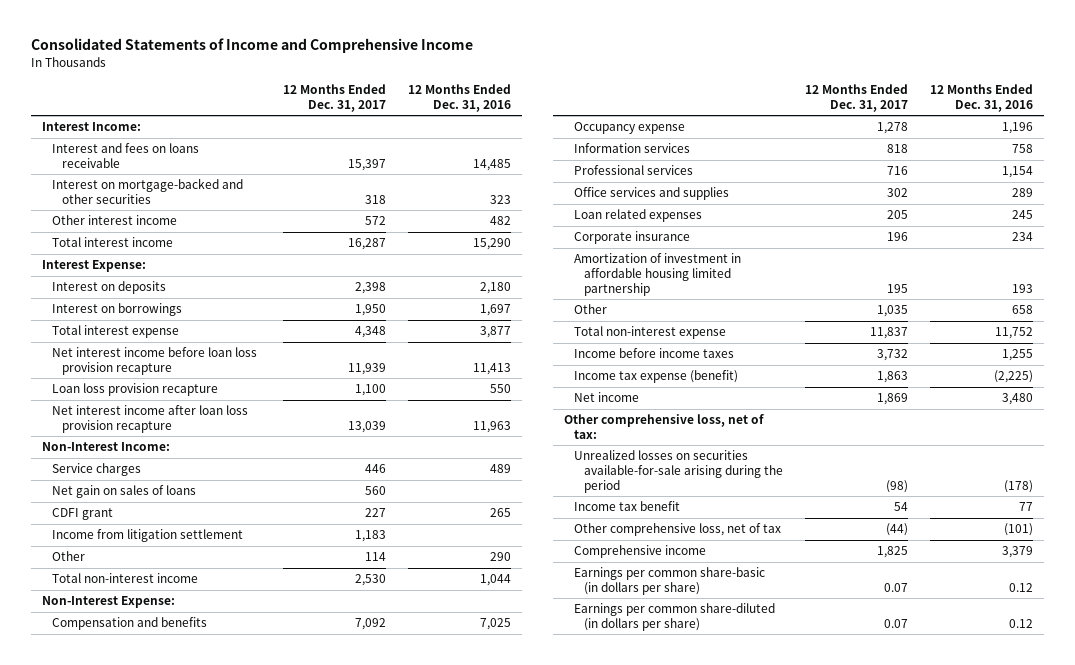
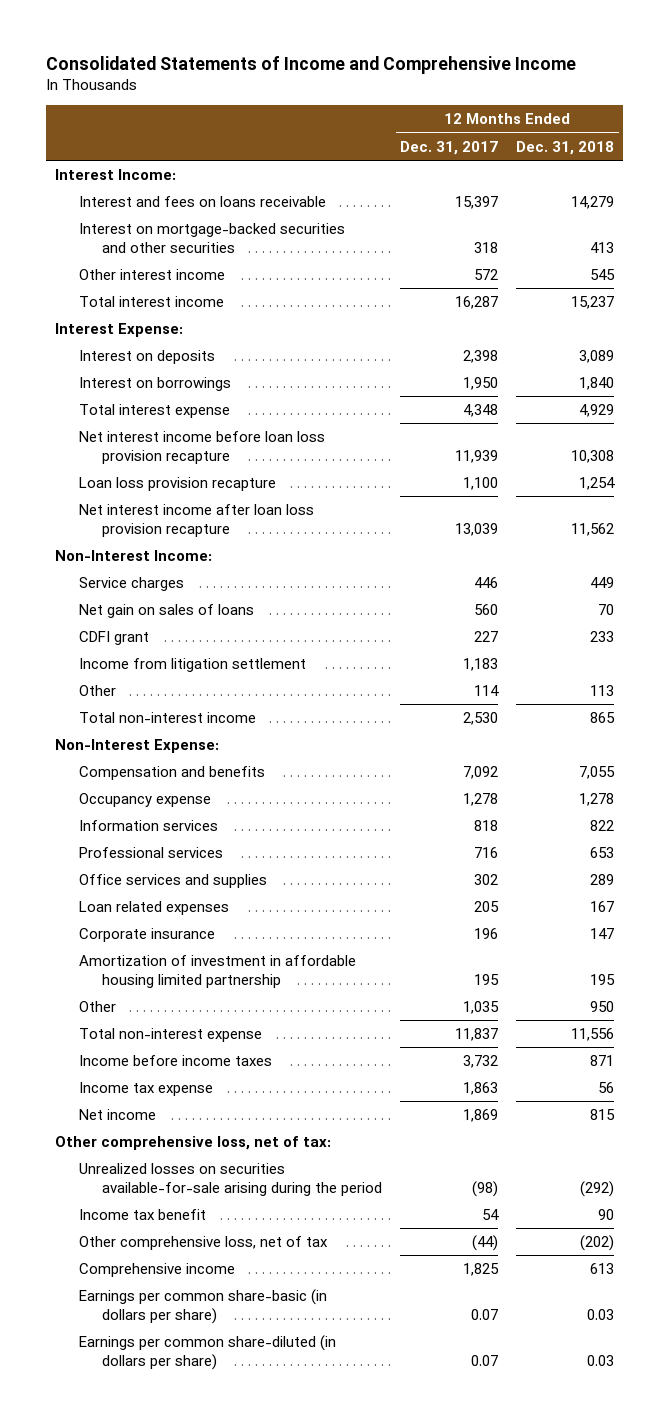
- | 12 Months Ended Dec. 31, 2017 | 12 Months Ended Dec. 31, 2016
+ | 12 Months Ended Dec. 31, 2017 | 12 Months Ended Dec. 31, 2018
- Interest on mortgage-backed and other securities | 318 | 323
+ Interest on mortgage-backed securities and other securities | 318 | 413
- Income tax expense (benefit) | 1,863 | (2,225)
+ Income tax expense | 1,863 | 56

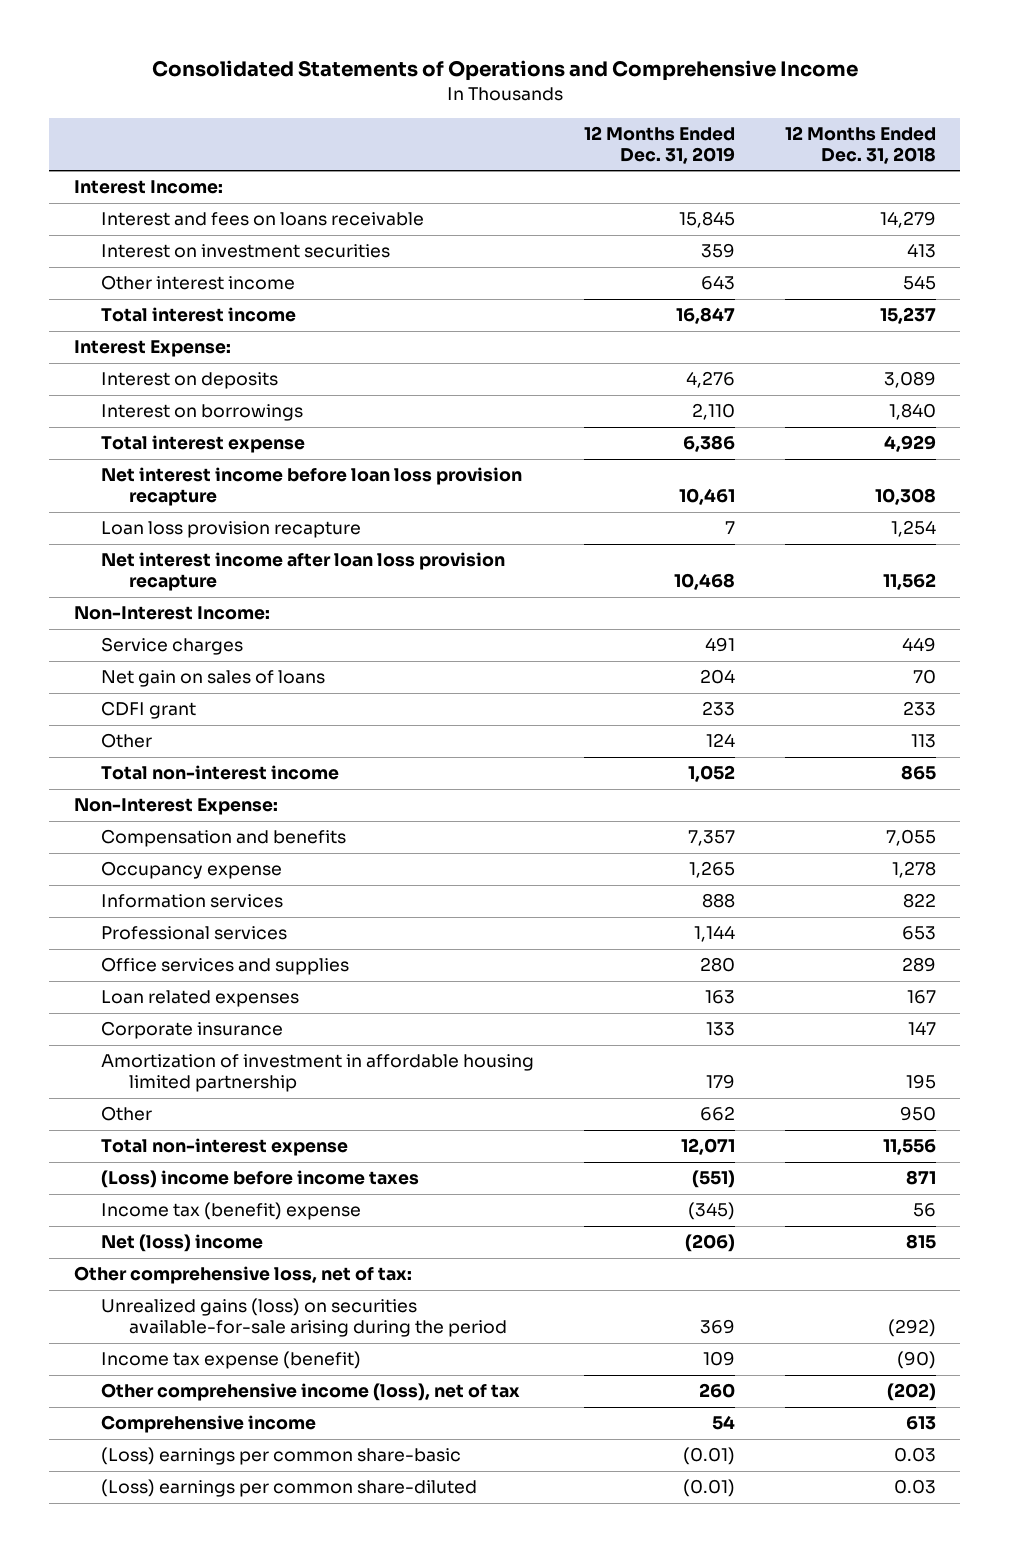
- Consolidated Statements of Income and Comprehensive Income
+ Consolidated Statements of Operations and Comprehensive Income
- | 12 Months Ended Dec. 31, 2017 | 12 Months Ended Dec. 31, 2018
+ | 12 Months Ended Dec. 31, 2019 | 12 Months Ended Dec. 31, 2018
- Interest on mortgage-backed securities and other securities | 318 | 413
+ Interest on investment securities | 359 | 413
- Income from litigation settlement | 1,183 |
- Income before income taxes | 3,732 | 871
- Income tax expense | 1,863 | 56
- Net income | 1,869 | 815
+ (Loss) income before income taxes | (551) | 871
+ Income tax (benefit) expense | (345) | 56
+ Net (loss) income | (206) | 815
- Unrealized losses on securities available-for-sale arising during the period | (98) | (292)
- Income tax benefit | 54 | 90
- Other comprehensive loss, net of tax | (44) | (202)
+ Unrealized gains (loss) on securities available-for-sale arising during the period | 369 | (292)
+ Income tax expense (benefit) | 109 | (90)
+ Other comprehensive income (loss), net of tax | 260 | (202)
- Earnings per common share-basic (in dollars per share) | 0.07 | 0.03
- Earnings per common share-diluted (in dollars per share) | 0.07 | 0.03
+ (Loss) earnings per common share-basic | (0.01) | 0.03
+ (Loss) earnings per common share-diluted | (0.01) | 0.03

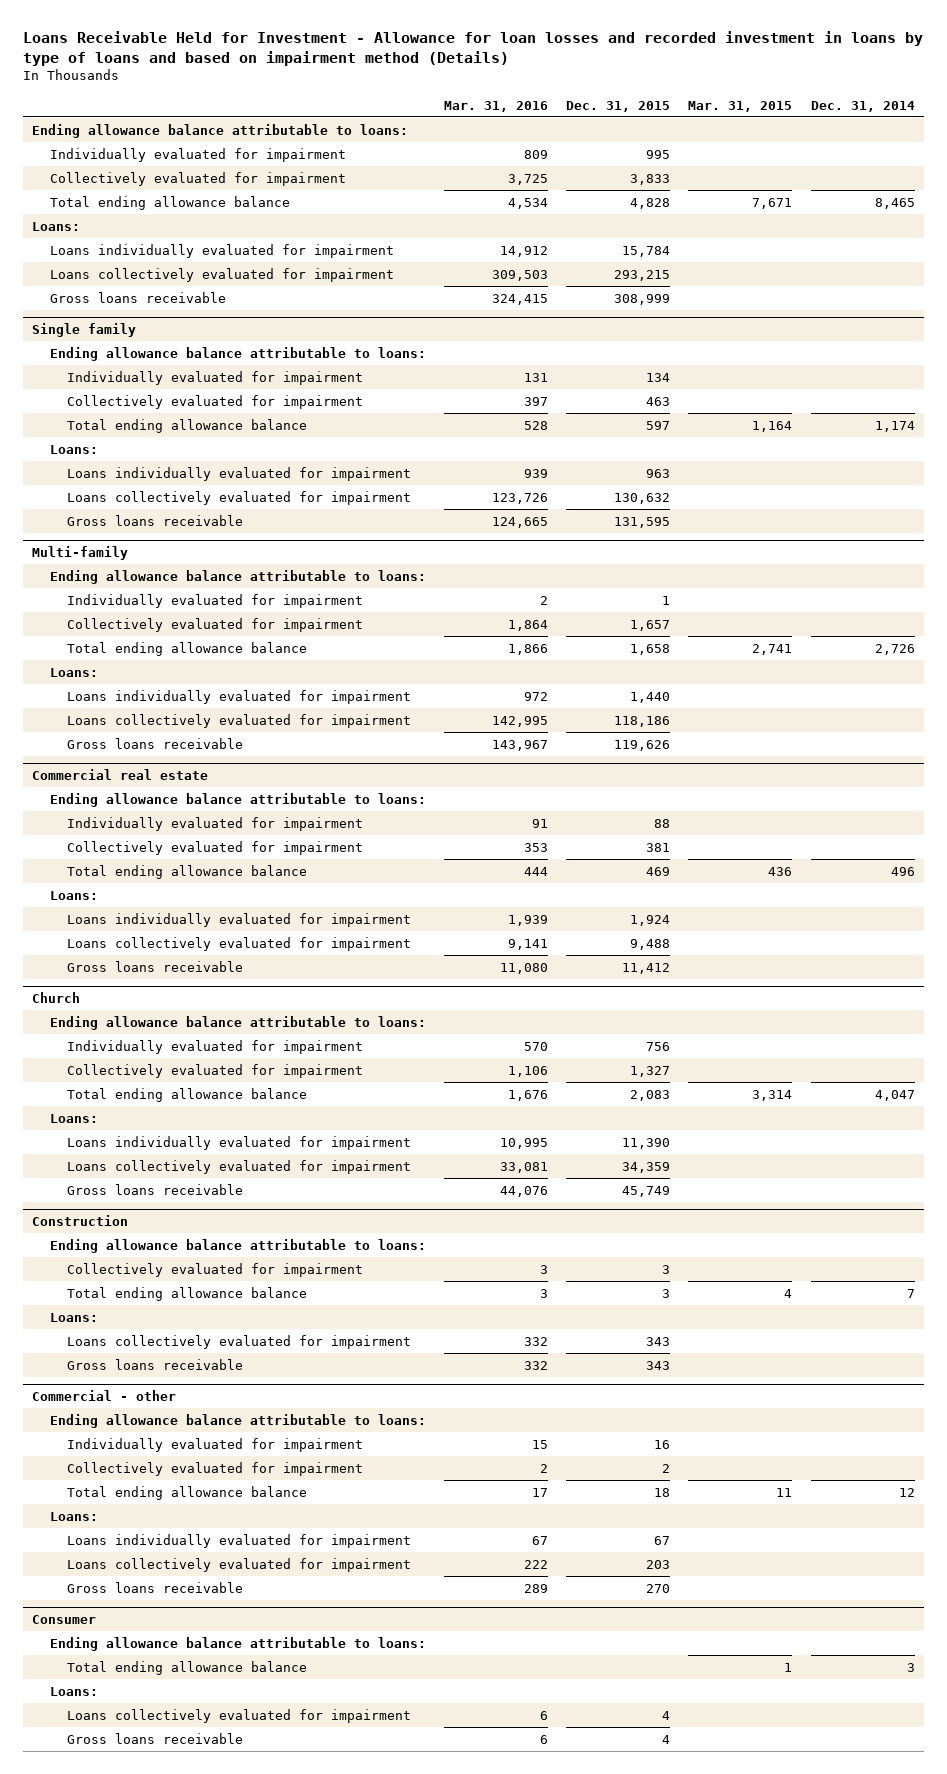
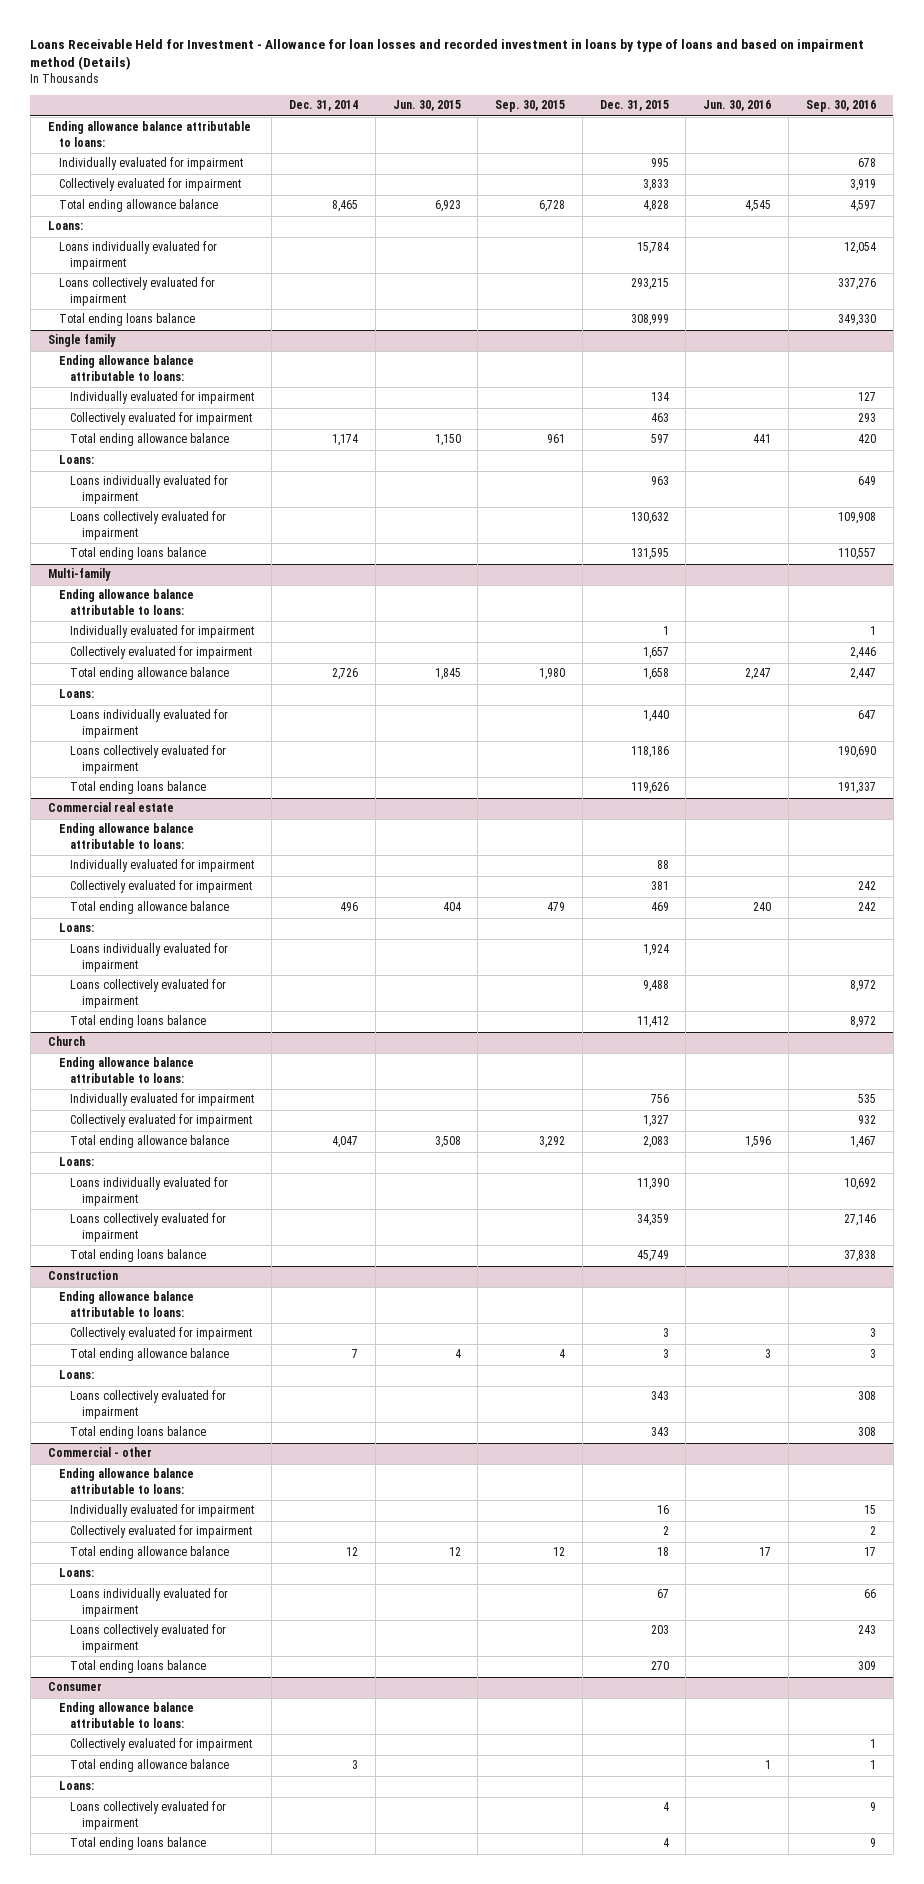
- | Mar. 31, 2016 | Dec. 31, 2015 | Mar. 31, 2015 | Dec. 31, 2014
+ | Dec. 31, 2014 | Jun. 30, 2015 | Sep. 30, 2015 | Dec. 31, 2015 | Jun. 30, 2016 | Sep. 30, 2016
- Gross loans receivable | 324,415 | 308,999 | |
+ Total ending loans balance | | | | 308,999 | | 349,330
@ Single family
- Gross loans receivable | 124,665 | 131,595 | |
+ Total ending loans balance | | | | 131,595 | | 110,557
@ Multi-family
- Gross loans receivable | 143,967 | 119,626 | |
+ Total ending loans balance | | | | 119,626 | | 191,337
@ Commercial real estate
- Gross loans receivable | 11,080 | 11,412 | |
+ Total ending loans balance | | | | 11,412 | | 8,972
@ Church
- Gross loans receivable | 44,076 | 45,749 | |
+ Total ending loans balance | | | | 45,749 | | 37,838
@ Construction
- Gross loans receivable | 332 | 343 | |
+ Total ending loans balance | | | | 343 | | 308
@ Commercial - other
- Gross loans receivable | 289 | 270 | |
+ Total ending loans balance | | | | 270 | | 309
@ Consumer
+ Collectively evaluated for impairment | | | | | | 1
- Gross loans receivable | 6 | 4 | |
+ Total ending loans balance | | | | 4 | | 9

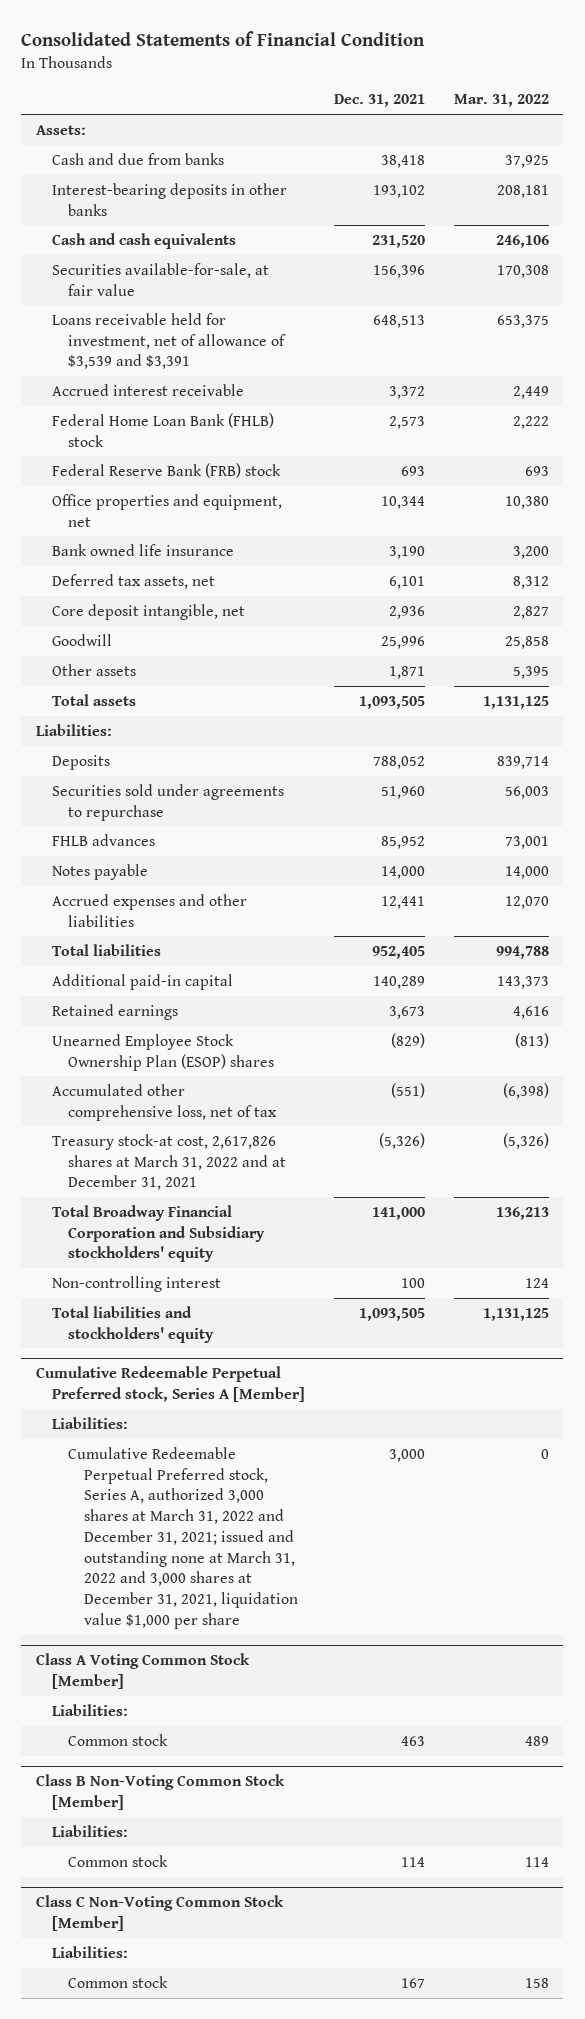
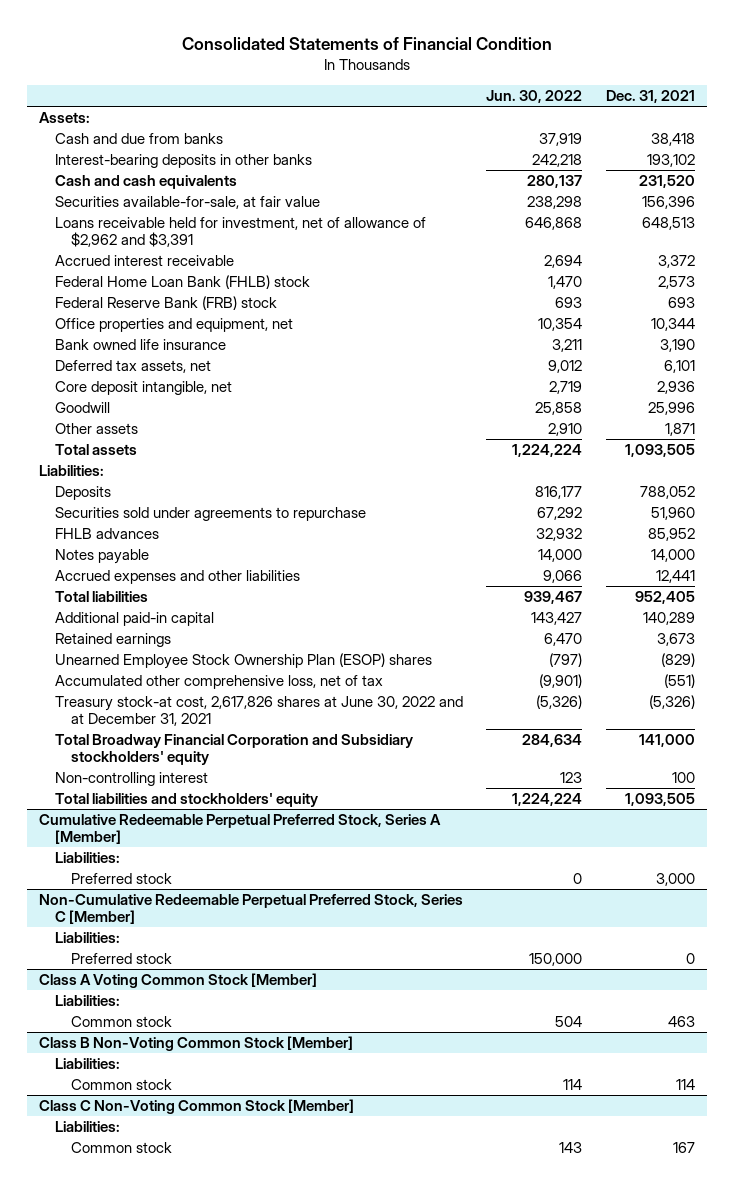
- | Dec. 31, 2021 | Mar. 31, 2022
+ | Jun. 30, 2022 | Dec. 31, 2021
- Loans receivable held for investment, net of allowance of $3,539 and $3,391 | 648,513 | 653,375
+ Loans receivable held for investment, net of allowance of $2,962 and $3,391 | 646,868 | 648,513
- Treasury stock-at cost, 2,617,826 shares at March 31, 2022 and at December 31, 2021 | (5,326) | (5,326)
+ Treasury stock-at cost, 2,617,826 shares at June 30, 2022 and at December 31, 2021 | (5,326) | (5,326)
- Cumulative Redeemable Perpetual Preferred stock, Series A [Member]
+ Cumulative Redeemable Perpetual Preferred Stock, Series A [Member]
- Cumulative Redeemable Perpetual Preferred stock, Series A, authorized 3,000 shares at March 31, 2022 and December 31, 2021; issued and outstanding none at March 31, 2022 and 3,000 shares at December 31, 2021, liquidation value $1,000 per share | 3,000 | 0
+ Preferred stock | 0 | 3,000
+ Non-Cumulative Redeemable Perpetual Preferred Stock, Series C [Member]
+ Liabilities:
+ Preferred stock | 150,000 | 0

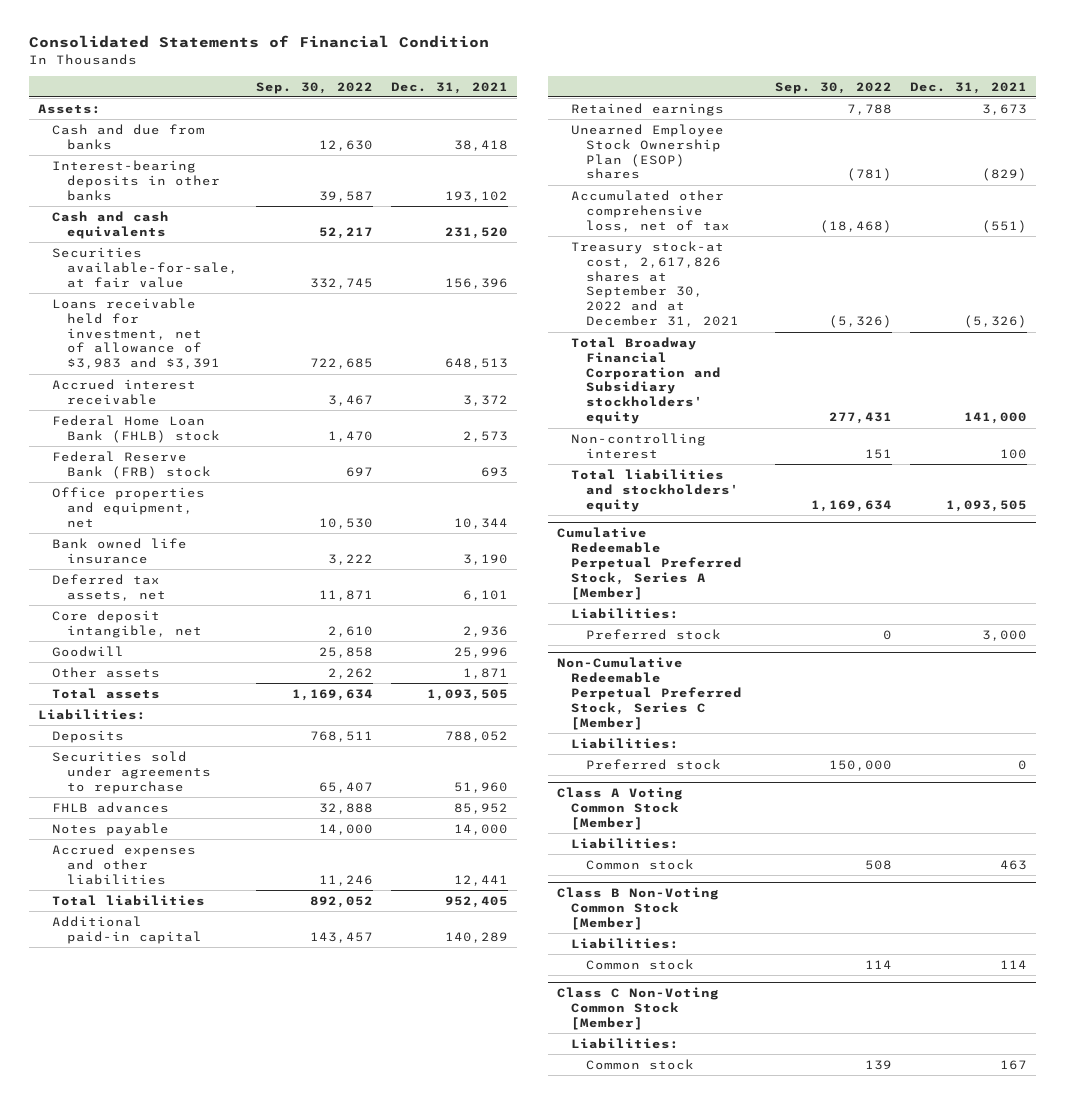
- | Jun. 30, 2022 | Dec. 31, 2021
+ | Sep. 30, 2022 | Dec. 31, 2021
- Loans receivable held for investment, net of allowance of $2,962 and $3,391 | 646,868 | 648,513
+ Loans receivable held for investment, net of allowance of $3,983 and $3,391 | 722,685 | 648,513
- Treasury stock-at cost, 2,617,826 shares at June 30, 2022 and at December 31, 2021 | (5,326) | (5,326)
+ Treasury stock-at cost, 2,617,826 shares at September 30, 2022 and at December 31, 2021 | (5,326) | (5,326)

